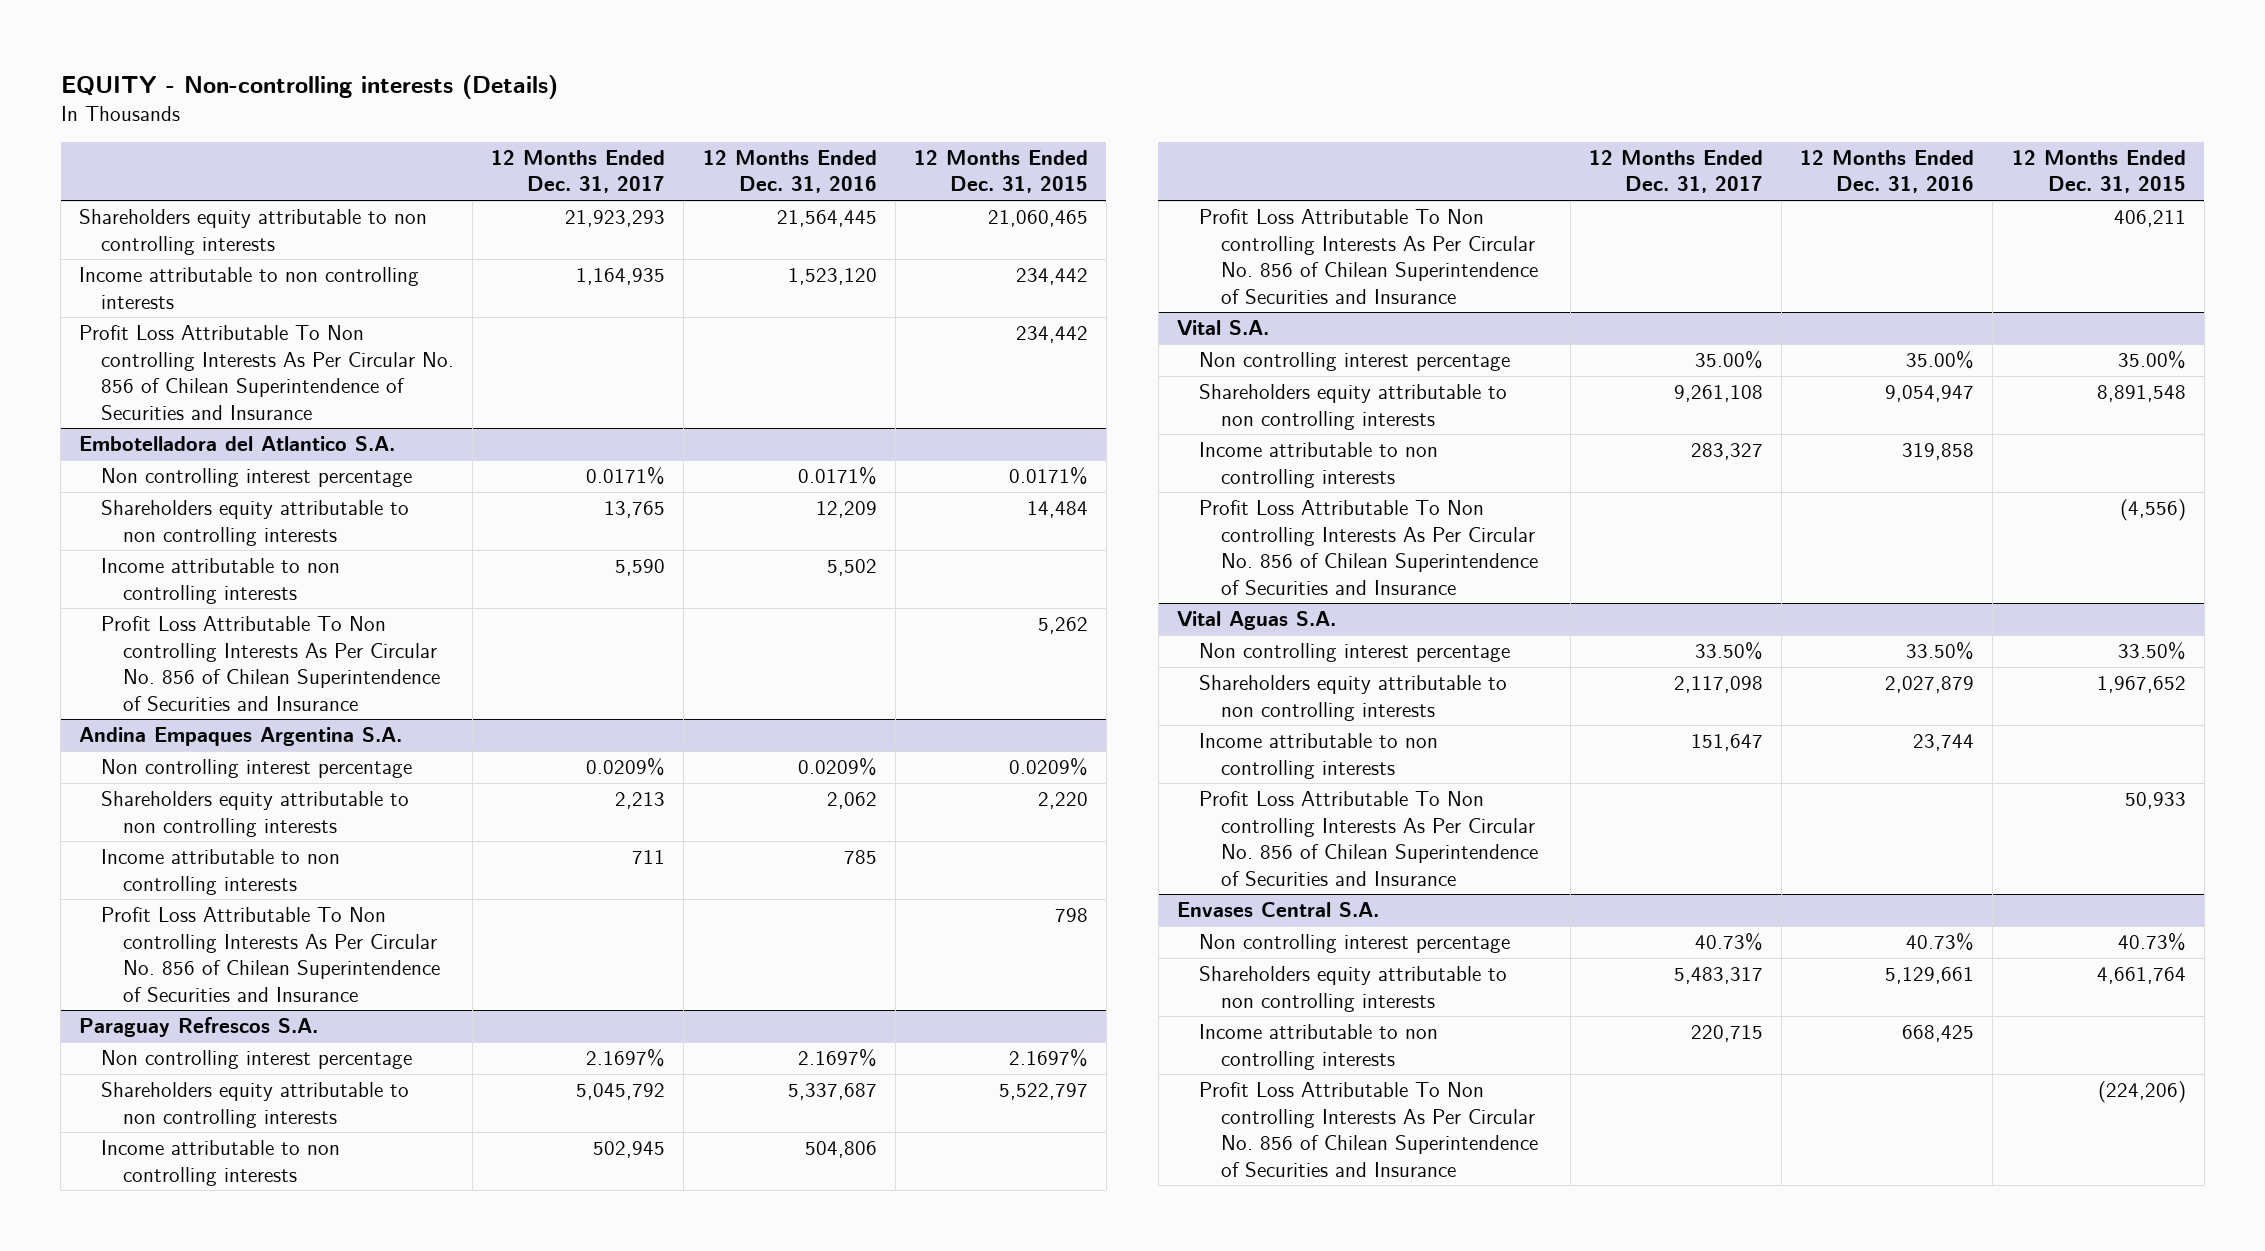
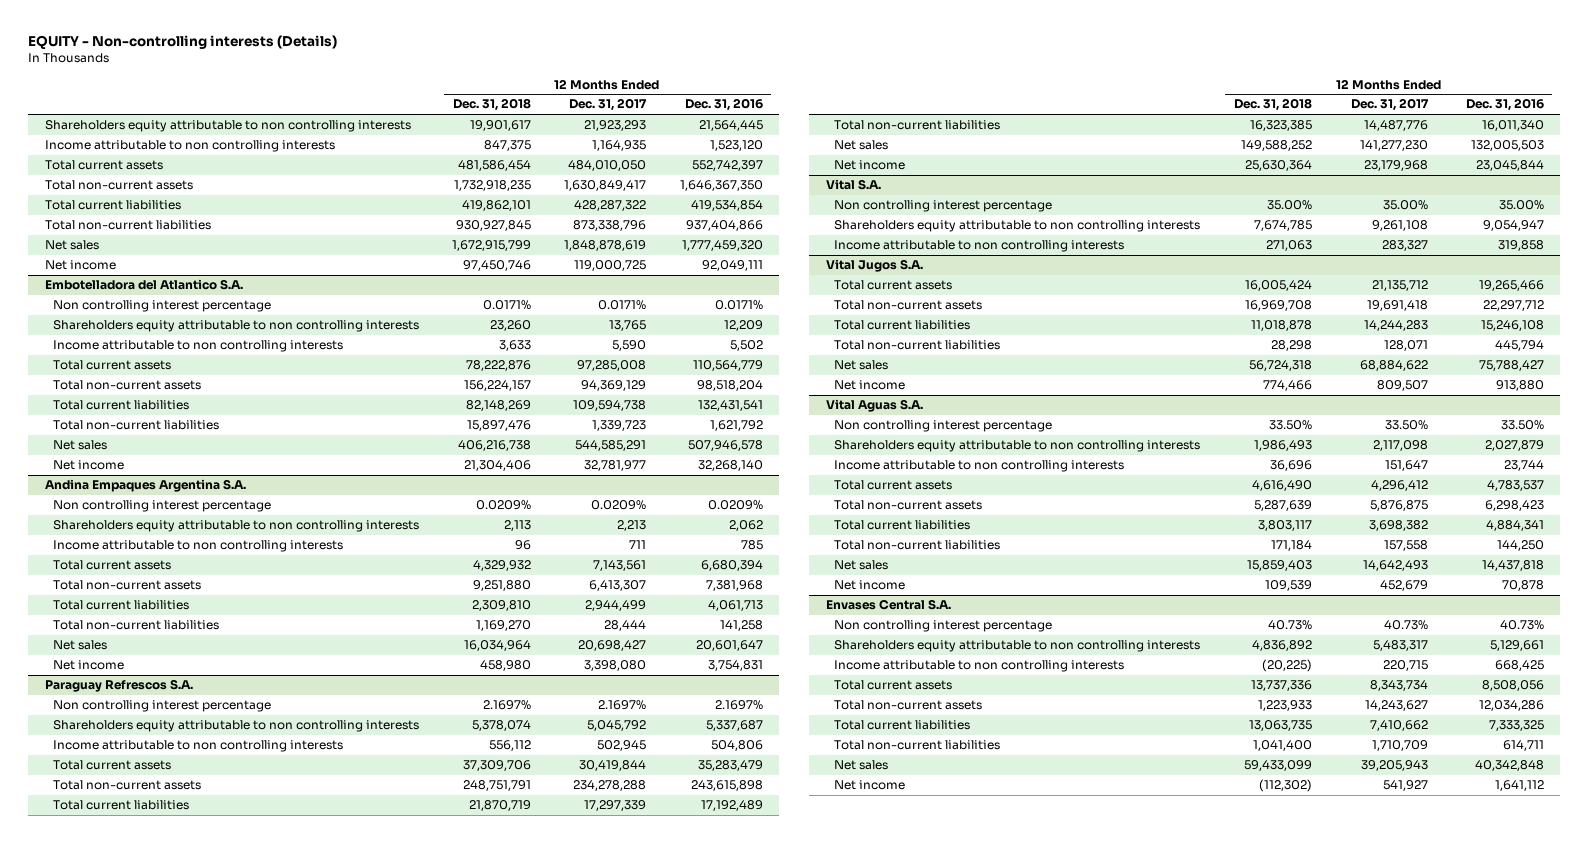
- | 12 Months Ended Dec. 31, 2017 | 12 Months Ended Dec. 31, 2016 | 12 Months Ended Dec. 31, 2015
+ | 12 Months Ended Dec. 31, 2018 | 12 Months Ended Dec. 31, 2017 | 12 Months Ended Dec. 31, 2016
- Profit Loss Attributable To Non controlling Interests As Per Circular No. 856 of Chilean Superintendence of Securities and Insurance | | | 234,442
+ Total current assets | 481,586,454 | 484,010,050 | 552,742,397
+ Total non-current assets | 1,732,918,235 | 1,630,849,417 | 1,646,367,350
+ Total current liabilities | 419,862,101 | 428,287,322 | 419,534,854
+ Total non-current liabilities | 930,927,845 | 873,338,796 | 937,404,866
+ Net sales | 1,672,915,799 | 1,848,878,619 | 1,777,459,320
+ Net income | 97,450,746 | 119,000,725 | 92,049,111
@ Embotelladora del Atlantico S.A.
- Profit Loss Attributable To Non controlling Interests As Per Circular No. 856 of Chilean Superintendence of Securities and Insurance | | | 5,262
+ Total current assets | 78,222,876 | 97,285,008 | 110,564,779
+ Total non-current assets | 156,224,157 | 94,369,129 | 98,518,204
+ Total current liabilities | 82,148,269 | 109,594,738 | 132,431,541
+ Total non-current liabilities | 15,897,476 | 1,339,723 | 1,621,792
+ Net sales | 406,216,738 | 544,585,291 | 507,946,578
+ Net income | 21,304,406 | 32,781,977 | 32,268,140
@ Andina Empaques Argentina S.A.
- Profit Loss Attributable To Non controlling Interests As Per Circular No. 856 of Chilean Superintendence of Securities and Insurance | | | 798
+ Total current assets | 4,329,932 | 7,143,561 | 6,680,394
+ Total non-current assets | 9,251,880 | 6,413,307 | 7,381,968
+ Total current liabilities | 2,309,810 | 2,944,499 | 4,061,713
+ Total non-current liabilities | 1,169,270 | 28,444 | 141,258
+ Net sales | 16,034,964 | 20,698,427 | 20,601,647
+ Net income | 458,980 | 3,398,080 | 3,754,831
@ Paraguay Refrescos S.A.
- Profit Loss Attributable To Non controlling Interests As Per Circular No. 856 of Chilean Superintendence of Securities and Insurance | | | 406,211
+ Total current assets | 37,309,706 | 30,419,844 | 35,283,479
+ Total non-current assets | 248,751,791 | 234,278,288 | 243,615,898
+ Total current liabilities | 21,870,719 | 17,297,339 | 17,192,489
+ Total non-current liabilities | 16,323,385 | 14,487,776 | 16,011,340
+ Net sales | 149,588,252 | 141,277,230 | 132,005,503
+ Net income | 25,630,364 | 23,179,968 | 23,045,844
@ Vital S.A.
- Profit Loss Attributable To Non controlling Interests As Per Circular No. 856 of Chilean Superintendence of Securities and Insurance | | | (4,556)
+ Vital Jugos S.A.
+ Total current assets | 16,005,424 | 21,135,712 | 19,265,466
+ Total non-current assets | 16,969,708 | 19,691,418 | 22,297,712
+ Total current liabilities | 11,018,878 | 14,244,283 | 15,246,108
+ Total non-current liabilities | 28,298 | 128,071 | 445,794
+ Net sales | 56,724,318 | 68,884,622 | 75,788,427
+ Net income | 774,466 | 809,507 | 913,880
@ Vital Aguas S.A.
- Profit Loss Attributable To Non controlling Interests As Per Circular No. 856 of Chilean Superintendence of Securities and Insurance | | | 50,933
+ Total current assets | 4,616,490 | 4,296,412 | 4,783,537
+ Total non-current assets | 5,287,639 | 5,876,875 | 6,298,423
+ Total current liabilities | 3,803,117 | 3,698,382 | 4,884,341
+ Total non-current liabilities | 171,184 | 157,558 | 144,250
+ Net sales | 15,859,403 | 14,642,493 | 14,437,818
+ Net income | 109,539 | 452,679 | 70,878
@ Envases Central S.A.
- Profit Loss Attributable To Non controlling Interests As Per Circular No. 856 of Chilean Superintendence of Securities and Insurance | | | (224,206)
+ Total current assets | 13,737,336 | 8,343,734 | 8,508,056
+ Total non-current assets | 1,223,933 | 14,243,627 | 12,034,286
+ Total current liabilities | 13,063,735 | 7,410,662 | 7,333,325
+ Total non-current liabilities | 1,041,400 | 1,710,709 | 614,711
+ Net sales | 59,433,099 | 39,205,943 | 40,342,848
+ Net income | (112,302) | 541,927 | 1,641,112

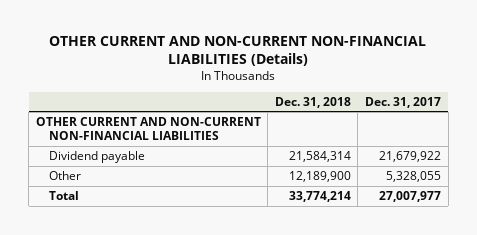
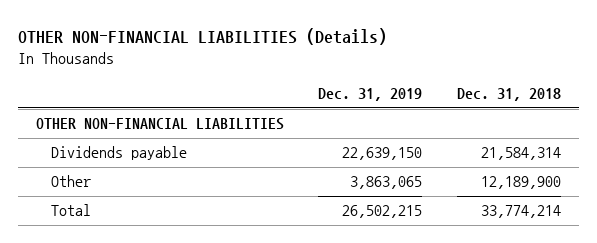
- OTHER CURRENT AND NON-CURRENT NON-FINANCIAL LIABILITIES (Details)
+ OTHER NON-FINANCIAL LIABILITIES (Details)
- | Dec. 31, 2018 | Dec. 31, 2017
+ | Dec. 31, 2019 | Dec. 31, 2018
- OTHER CURRENT AND NON-CURRENT NON-FINANCIAL LIABILITIES
- Dividend payable | 21,584,314 | 21,679,922
+ OTHER NON-FINANCIAL LIABILITIES
+ Dividends payable | 22,639,150 | 21,584,314

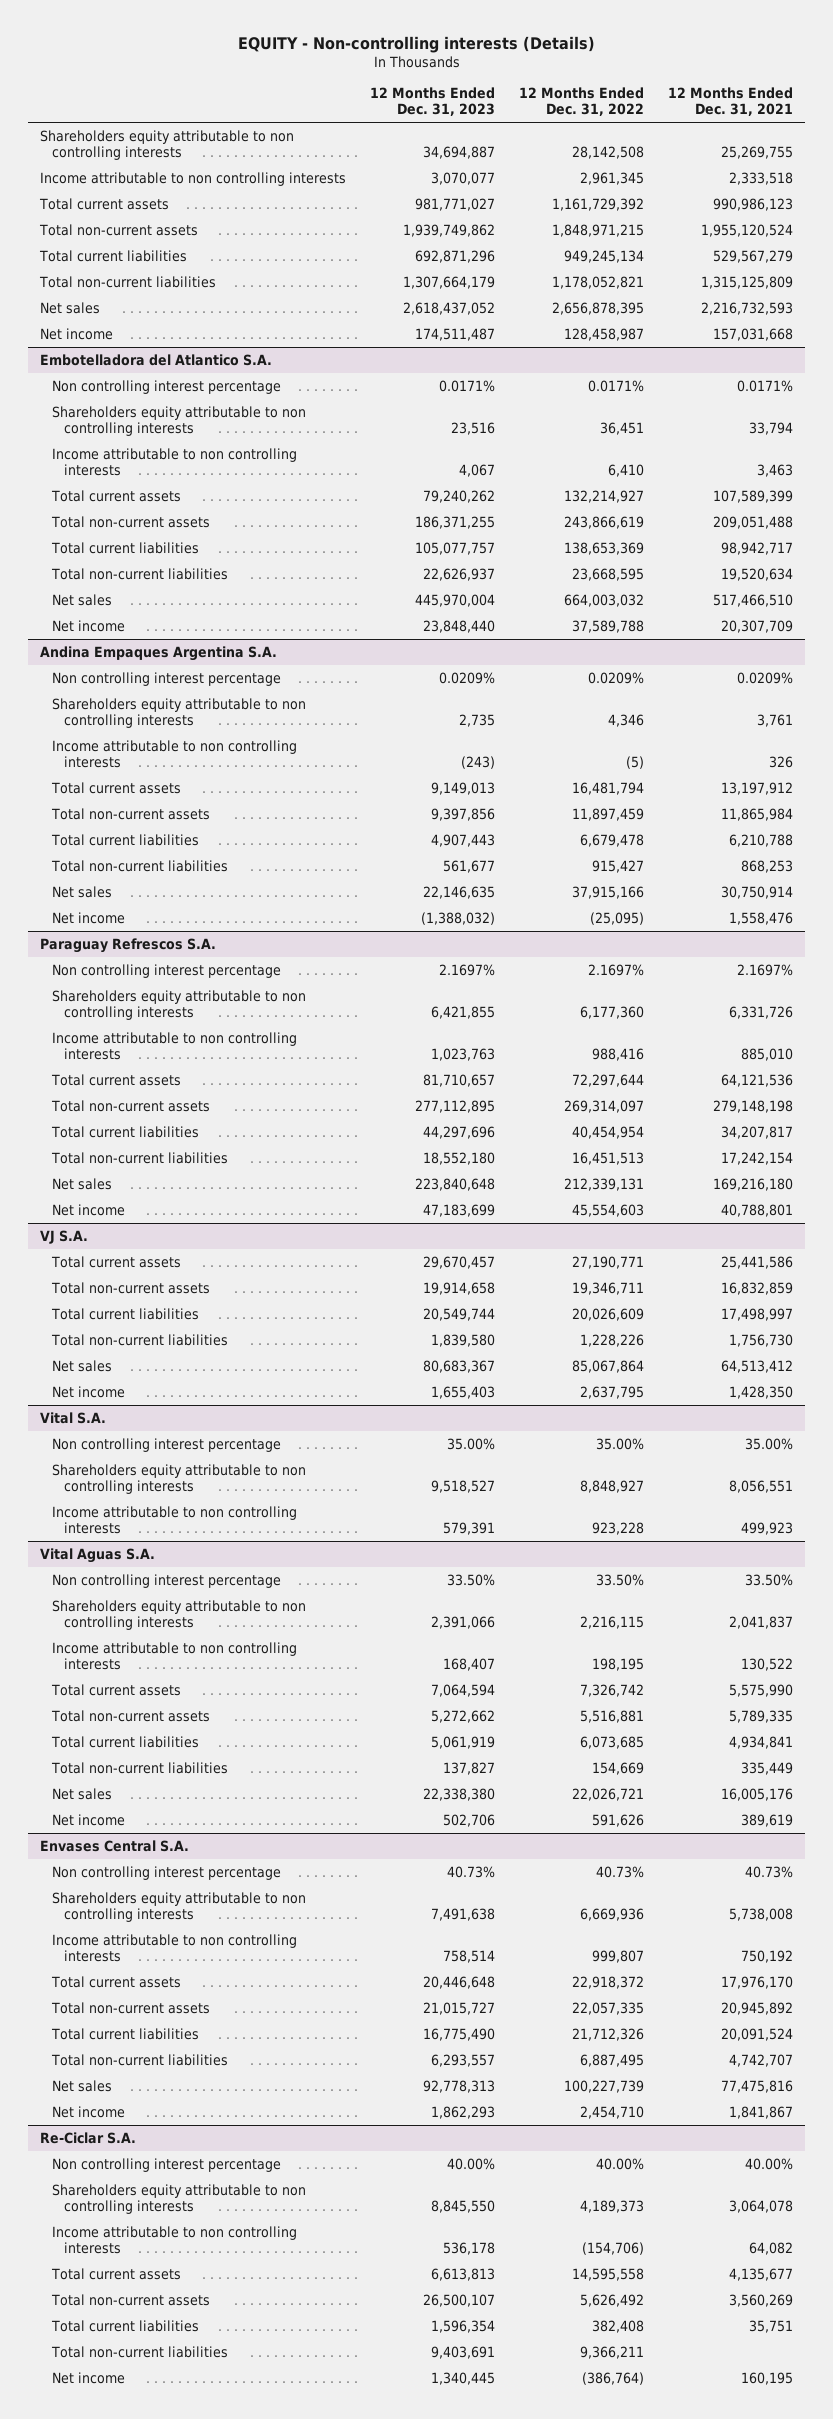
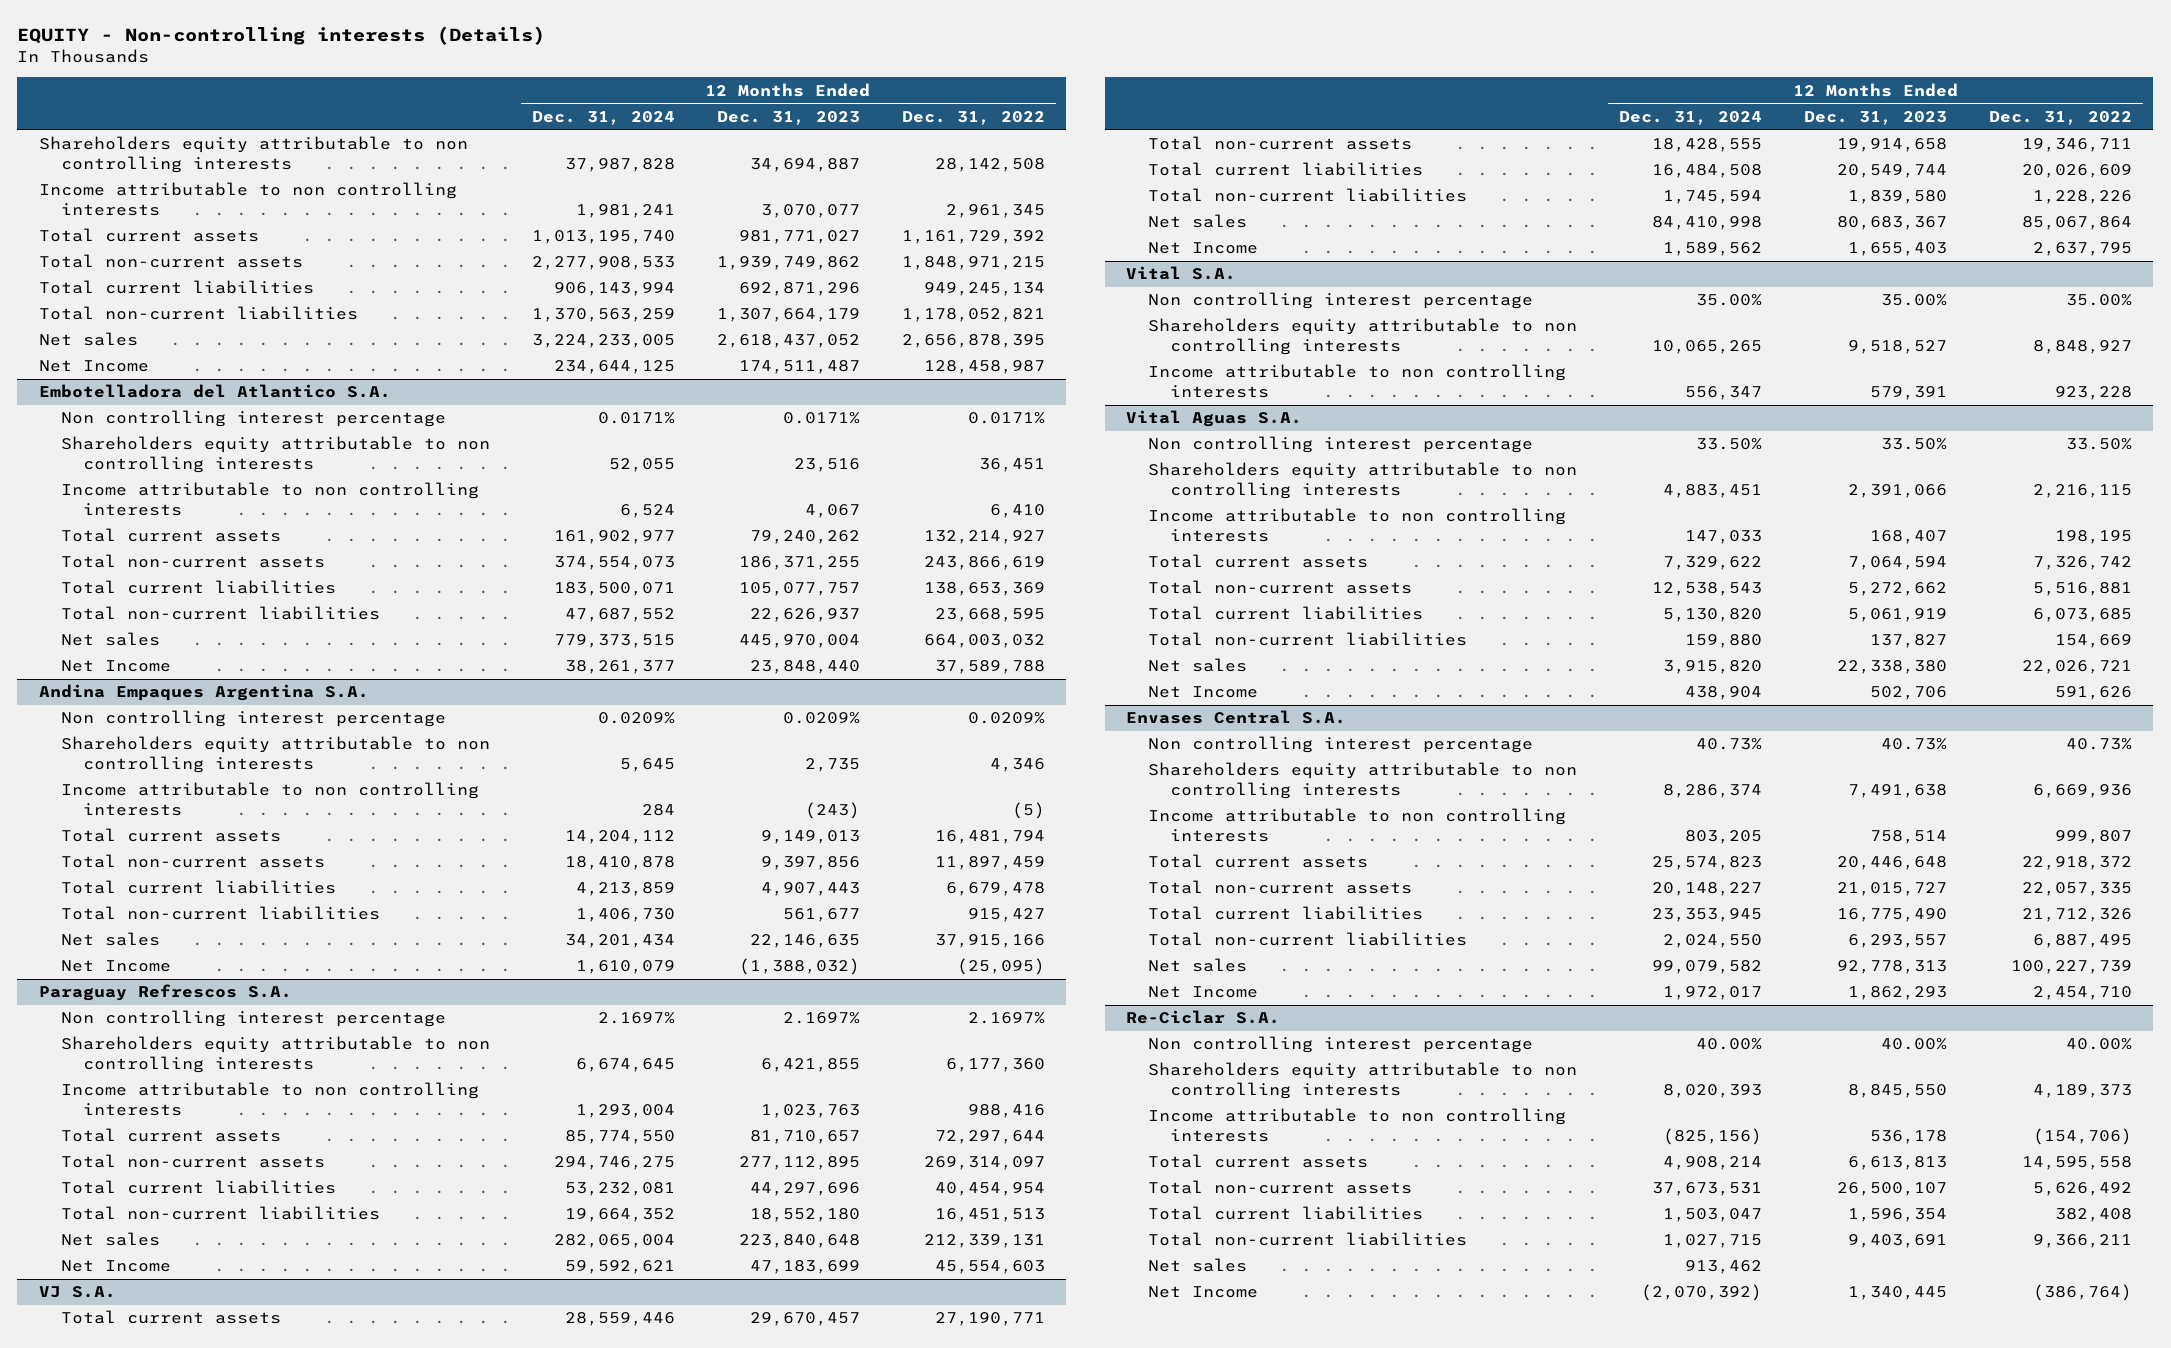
- | 12 Months Ended Dec. 31, 2023 | 12 Months Ended Dec. 31, 2022 | 12 Months Ended Dec. 31, 2021
+ | 12 Months Ended Dec. 31, 2024 | 12 Months Ended Dec. 31, 2023 | 12 Months Ended Dec. 31, 2022
- Net income | 174,511,487 | 128,458,987 | 157,031,668
+ Net Income | 234,644,125 | 174,511,487 | 128,458,987
@ Embotelladora del Atlantico S.A.
- Net income | 23,848,440 | 37,589,788 | 20,307,709
+ Net Income | 38,261,377 | 23,848,440 | 37,589,788
@ Andina Empaques Argentina S.A.
- Net income | (1,388,032) | (25,095) | 1,558,476
+ Net Income | 1,610,079 | (1,388,032) | (25,095)
@ Paraguay Refrescos S.A.
- Net income | 47,183,699 | 45,554,603 | 40,788,801
+ Net Income | 59,592,621 | 47,183,699 | 45,554,603
@ VJ S.A.
- Net income | 1,655,403 | 2,637,795 | 1,428,350
+ Net Income | 1,589,562 | 1,655,403 | 2,637,795
@ Vital Aguas S.A.
- Net income | 502,706 | 591,626 | 389,619
+ Net Income | 438,904 | 502,706 | 591,626
@ Envases Central S.A.
- Net income | 1,862,293 | 2,454,710 | 1,841,867
+ Net Income | 1,972,017 | 1,862,293 | 2,454,710
@ Re-Ciclar S.A.
- Net income | 1,340,445 | (386,764) | 160,195
+ Net sales | 913,462 | |
+ Net Income | (2,070,392) | 1,340,445 | (386,764)

